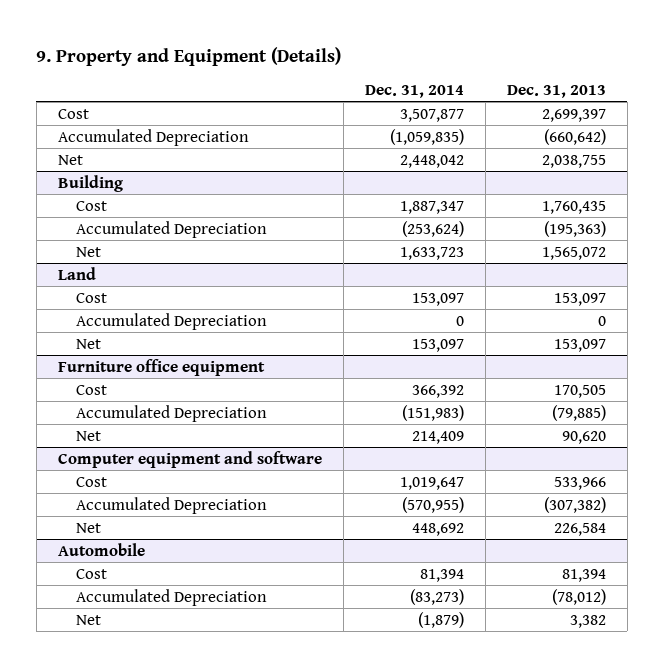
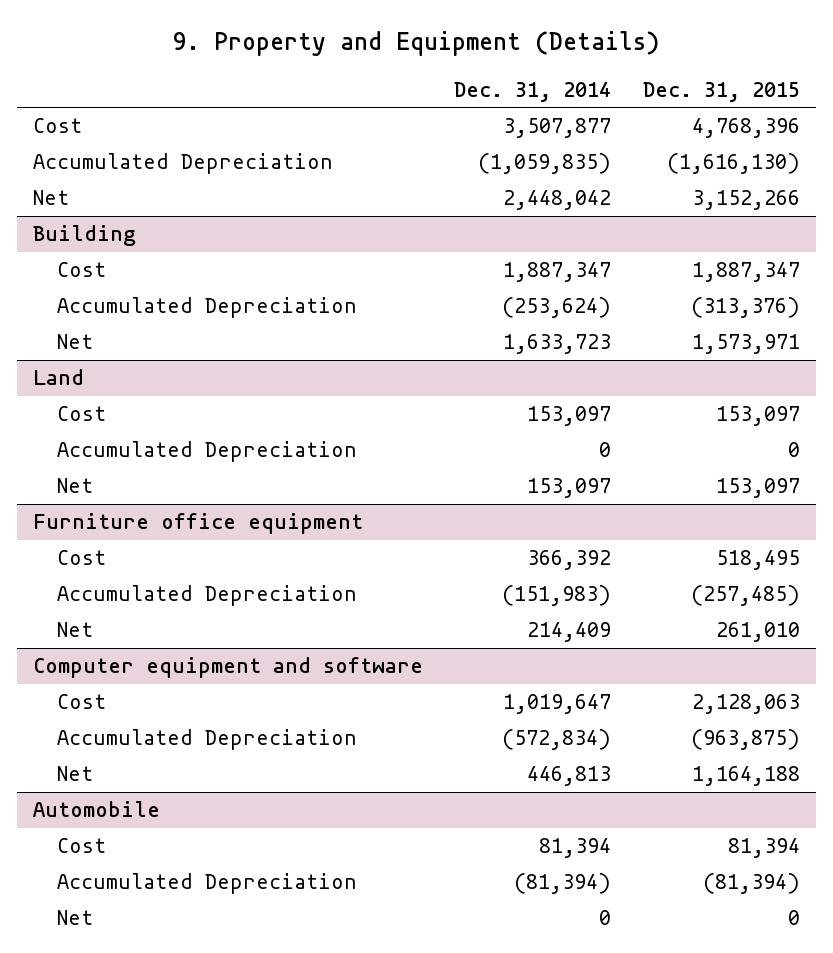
- | Dec. 31, 2014 | Dec. 31, 2013
+ | Dec. 31, 2014 | Dec. 31, 2015
@ Computer equipment and software
- Accumulated Depreciation | (570,955) | (307,382)
- Net | 448,692 | 226,584
+ Accumulated Depreciation | (572,834) | (963,875)
+ Net | 446,813 | 1,164,188
@ Automobile
- Accumulated Depreciation | (83,273) | (78,012)
- Net | (1,879) | 3,382
+ Accumulated Depreciation | (81,394) | (81,394)
+ Net | 0 | 0

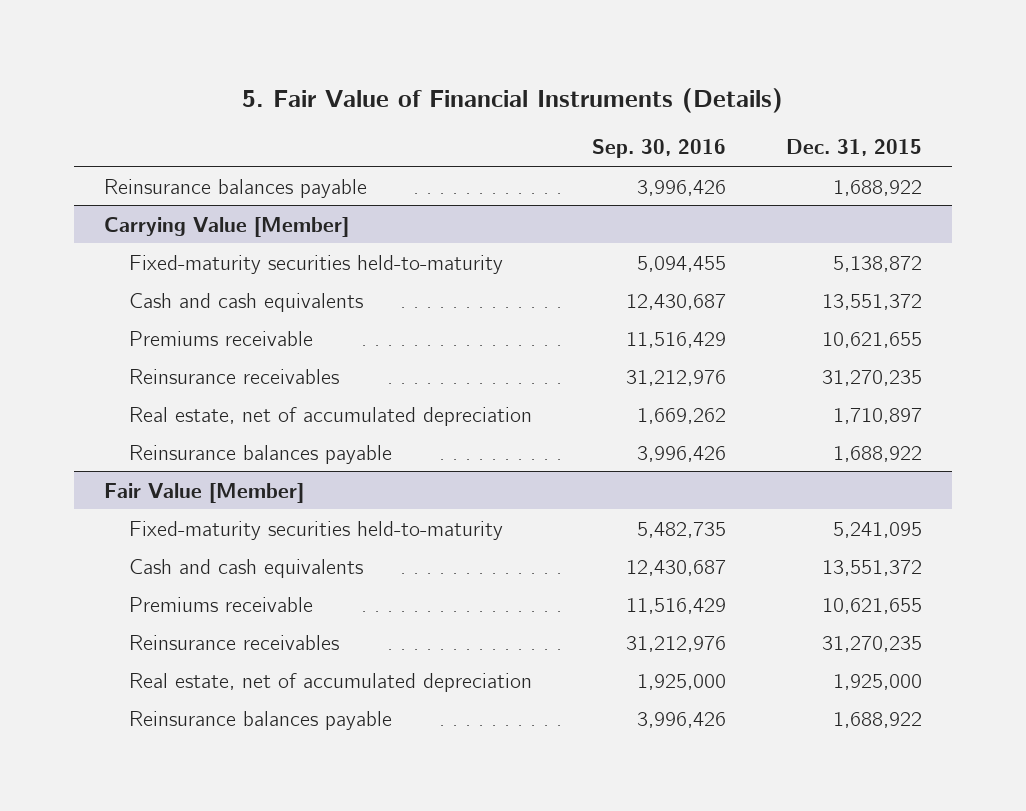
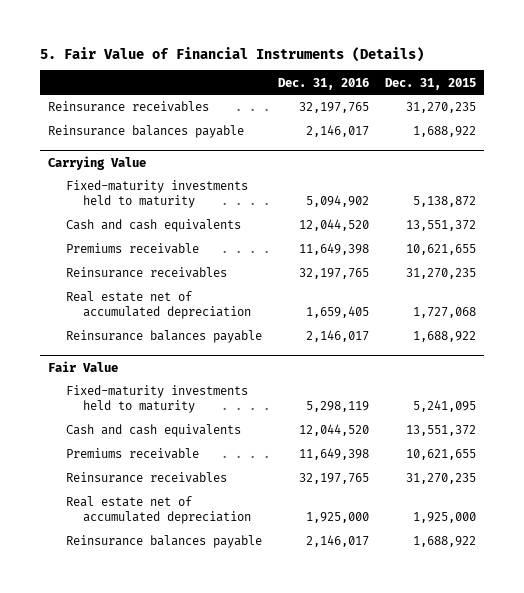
- | Sep. 30, 2016 | Dec. 31, 2015
+ | Dec. 31, 2016 | Dec. 31, 2015
+ Reinsurance receivables | 32,197,765 | 31,270,235
- Carrying Value [Member]
- Fixed-maturity securities held-to-maturity | 5,094,455 | 5,138,872
+ Carrying Value
+ Fixed-maturity investments held to maturity | 5,094,902 | 5,138,872
- Real estate, net of accumulated depreciation | 1,669,262 | 1,710,897
+ Real estate net of accumulated depreciation | 1,659,405 | 1,727,068
- Fair Value [Member]
- Fixed-maturity securities held-to-maturity | 5,482,735 | 5,241,095
+ Fair Value
+ Fixed-maturity investments held to maturity | 5,298,119 | 5,241,095
- Real estate, net of accumulated depreciation | 1,925,000 | 1,925,000
+ Real estate net of accumulated depreciation | 1,925,000 | 1,925,000

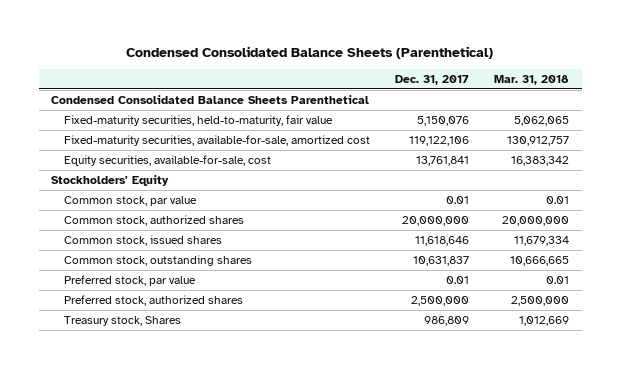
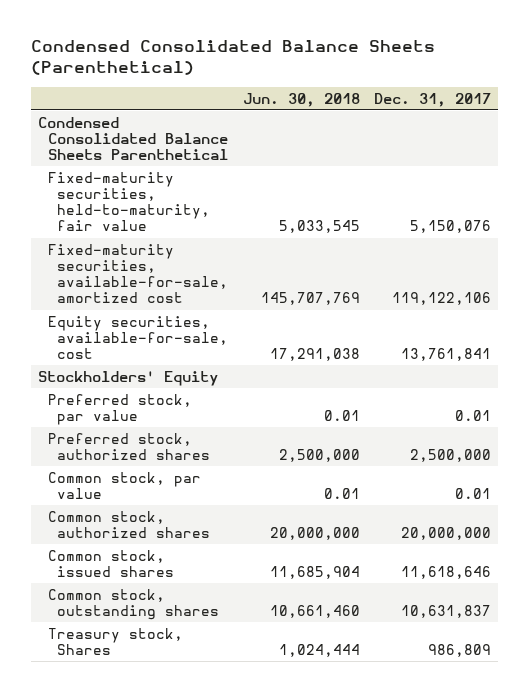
- | Dec. 31, 2017 | Mar. 31, 2018
+ | Jun. 30, 2018 | Dec. 31, 2017
moved up: Preferred stock, par value | 0.01 | 0.01
moved up: Preferred stock, authorized shares | 2,500,000 | 2,500,000

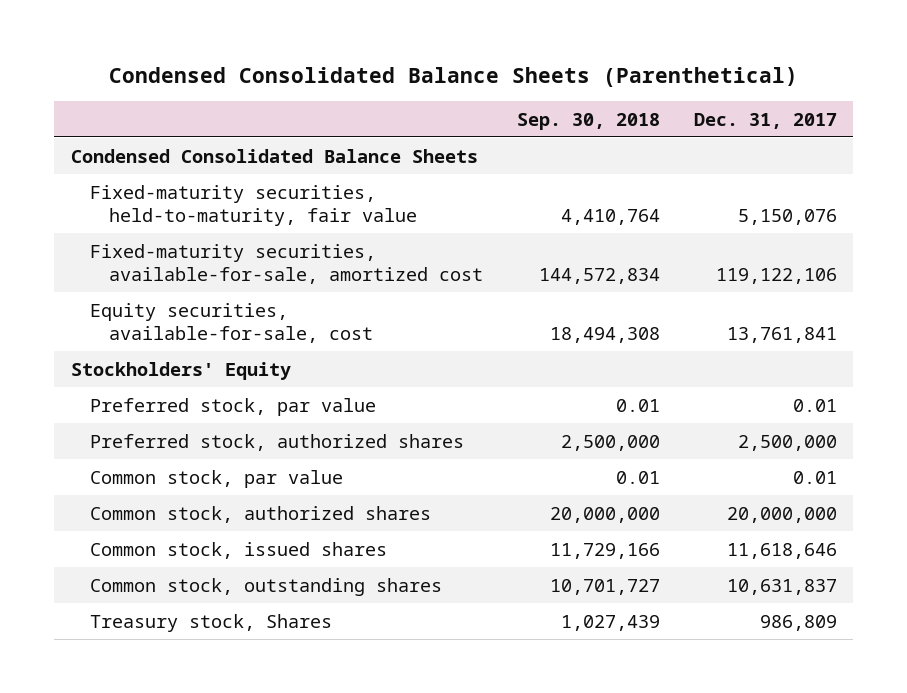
- | Jun. 30, 2018 | Dec. 31, 2017
+ | Sep. 30, 2018 | Dec. 31, 2017
- Condensed Consolidated Balance Sheets Parenthetical
+ Condensed Consolidated Balance Sheets

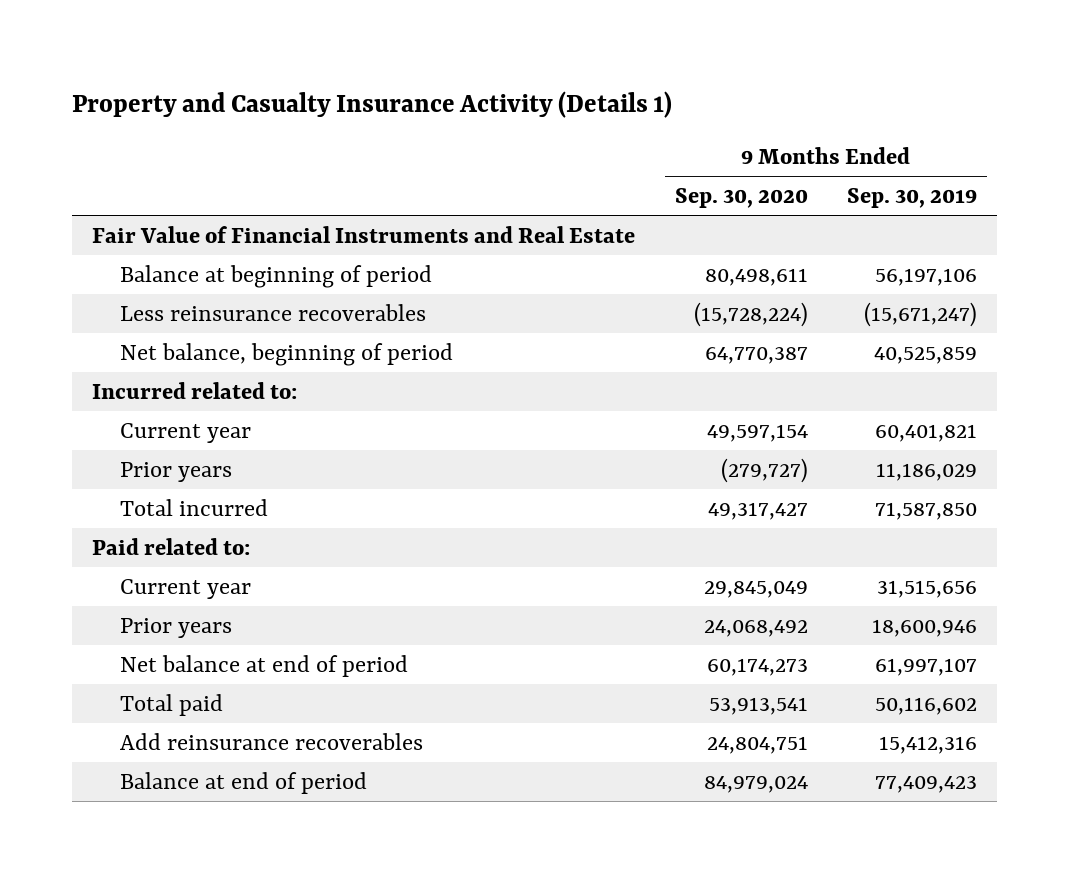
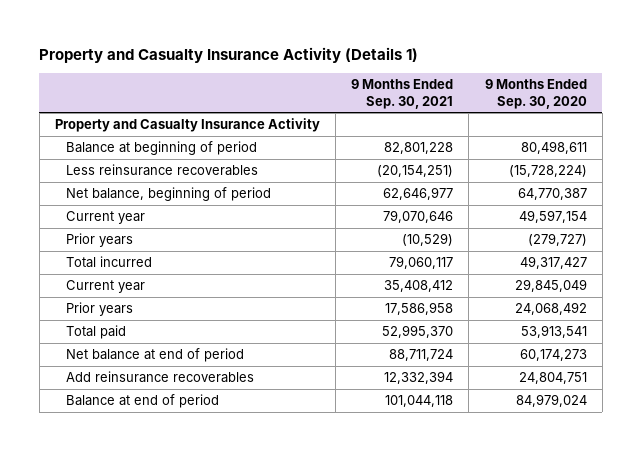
- | 9 Months Ended Sep. 30, 2020 | 9 Months Ended Sep. 30, 2019
+ | 9 Months Ended Sep. 30, 2021 | 9 Months Ended Sep. 30, 2020
- Fair Value of Financial Instruments and Real Estate
+ Property and Casualty Insurance Activity
- Incurred related to:
- Paid related to:
moved down: Net balance at end of period | 88,711,724 | 60,174,273

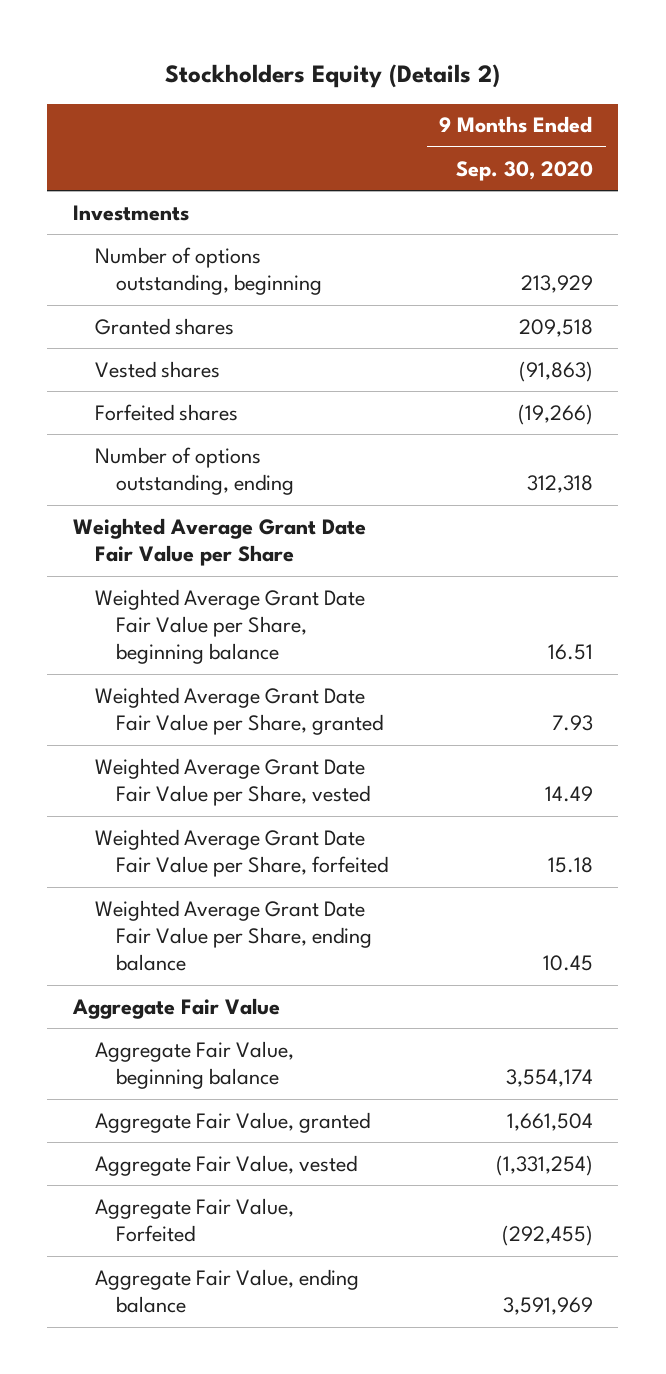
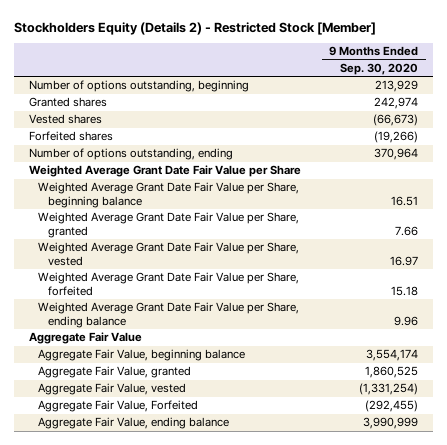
- Stockholders Equity (Details 2)
+ Stockholders Equity (Details 2) - Restricted Stock [Member]
- Investments
- Granted shares | 209,518
- Vested shares | (91,863)
+ Granted shares | 242,974
+ Vested shares | (66,673)
- Number of options outstanding, ending | 312,318
+ Number of options outstanding, ending | 370,964
- Weighted Average Grant Date Fair Value per Share, granted | 7.93
- Weighted Average Grant Date Fair Value per Share, vested | 14.49
+ Weighted Average Grant Date Fair Value per Share, granted | 7.66
+ Weighted Average Grant Date Fair Value per Share, vested | 16.97
- Weighted Average Grant Date Fair Value per Share, ending balance | 10.45
+ Weighted Average Grant Date Fair Value per Share, ending balance | 9.96
- Aggregate Fair Value, granted | 1,661,504
+ Aggregate Fair Value, granted | 1,860,525
- Aggregate Fair Value, ending balance | 3,591,969
+ Aggregate Fair Value, ending balance | 3,990,999

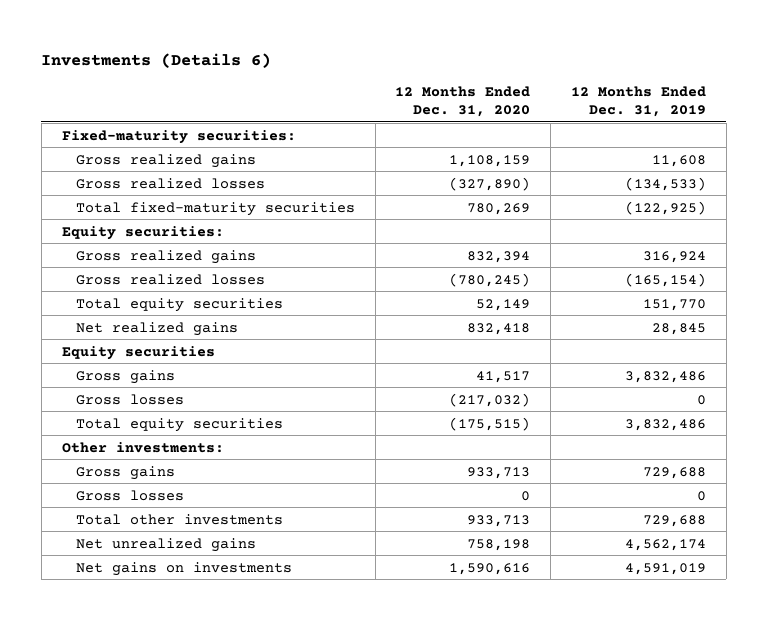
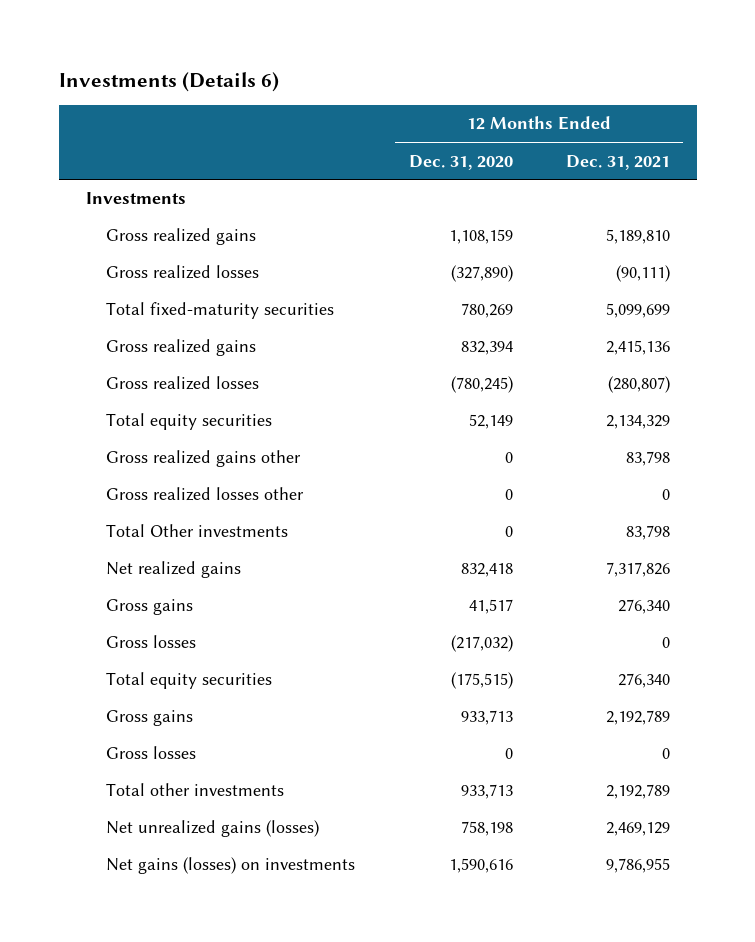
- | 12 Months Ended Dec. 31, 2020 | 12 Months Ended Dec. 31, 2019
+ | 12 Months Ended Dec. 31, 2020 | 12 Months Ended Dec. 31, 2021
- Fixed-maturity securities:
+ Investments
- Equity securities:
+ Gross realized gains other | 0 | 83,798
+ Gross realized losses other | 0 | 0
+ Total Other investments | 0 | 83,798
- Equity securities
- Other investments:
- Net unrealized gains | 758,198 | 4,562,174
- Net gains on investments | 1,590,616 | 4,591,019
+ Net unrealized gains (losses) | 758,198 | 2,469,129
+ Net gains (losses) on investments | 1,590,616 | 9,786,955

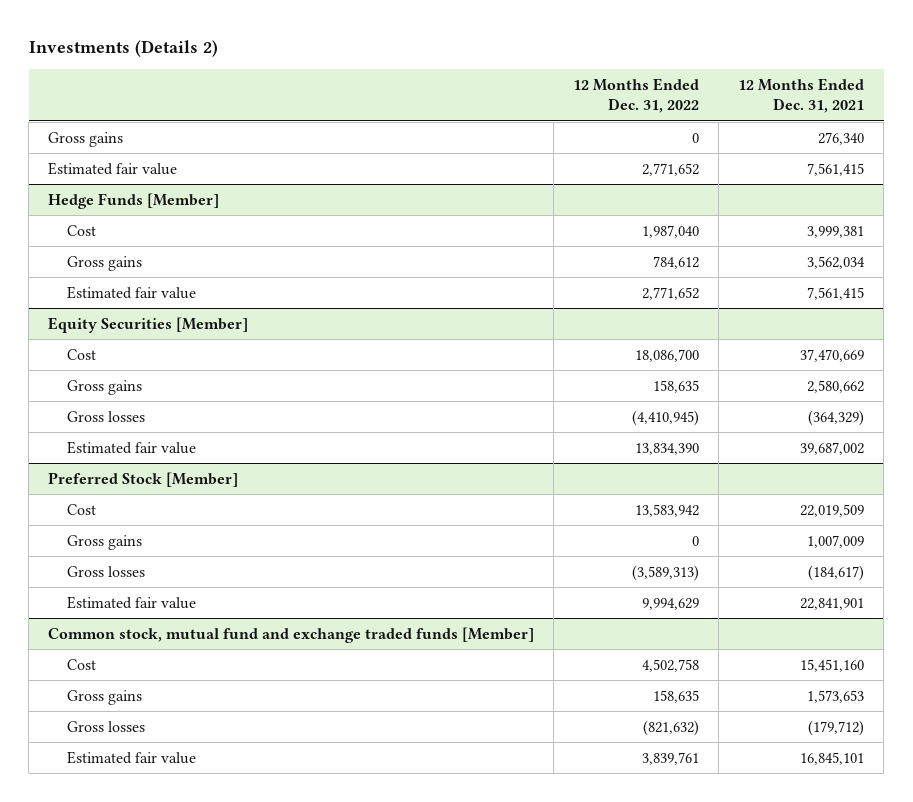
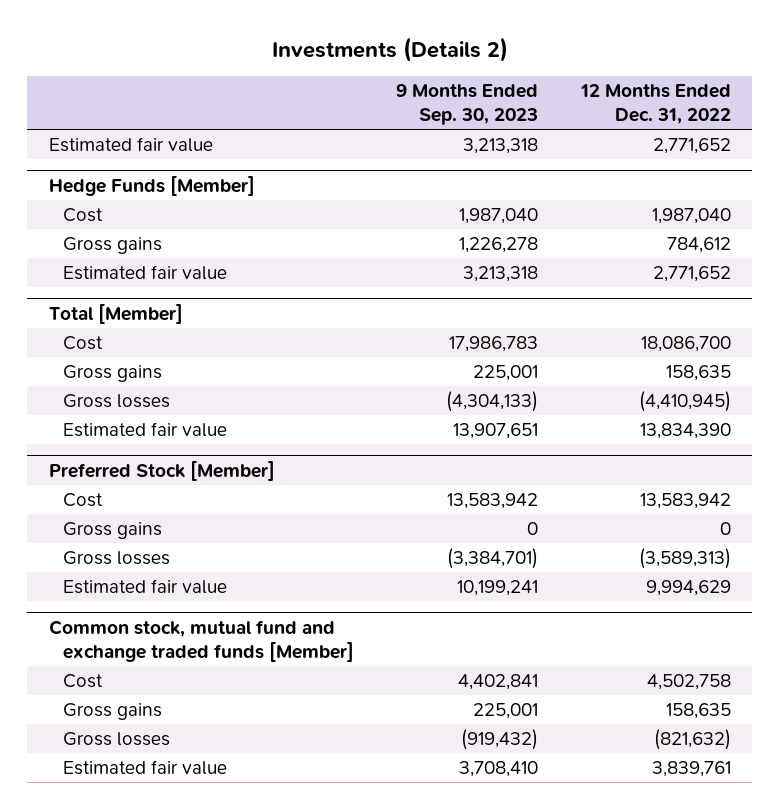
- | 12 Months Ended Dec. 31, 2022 | 12 Months Ended Dec. 31, 2021
+ | 9 Months Ended Sep. 30, 2023 | 12 Months Ended Dec. 31, 2022
- Gross gains | 0 | 276,340
- Equity Securities [Member]
+ Total [Member]

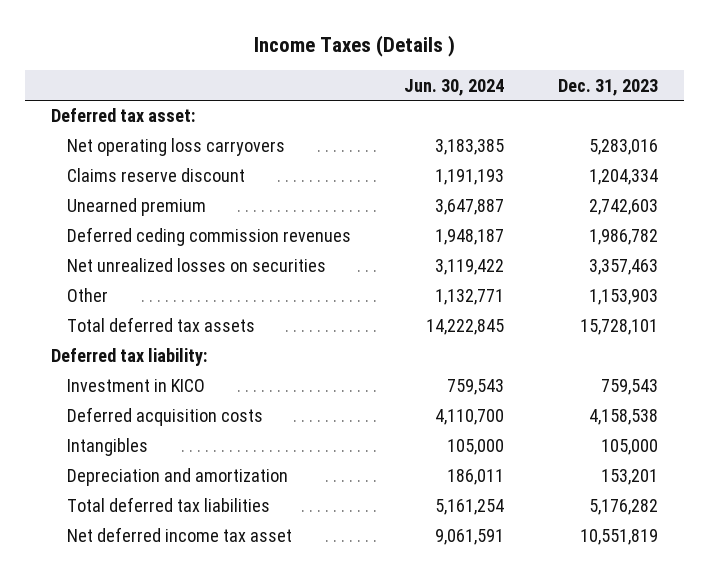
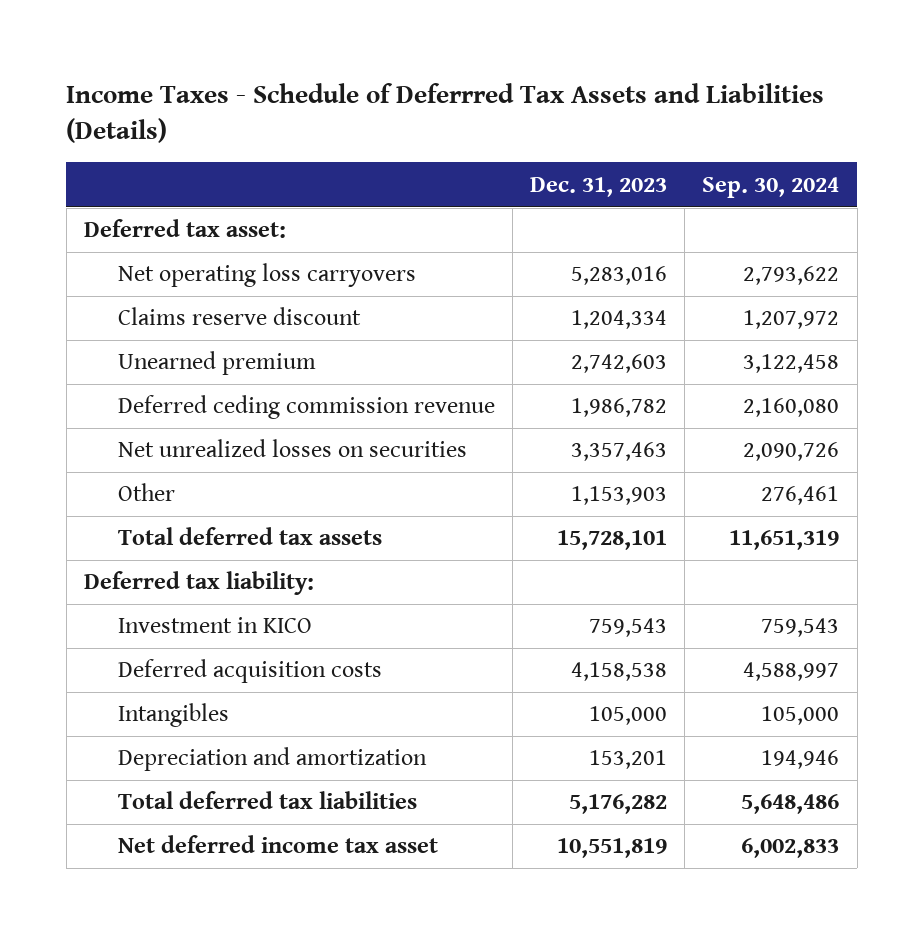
- Income Taxes (Details )
+ Income Taxes - Schedule of Deferrred Tax Assets and Liabilities (Details)
- | Jun. 30, 2024 | Dec. 31, 2023
+ | Dec. 31, 2023 | Sep. 30, 2024
- Deferred ceding commission revenues | 1,948,187 | 1,986,782
+ Deferred ceding commission revenue | 1,986,782 | 2,160,080

